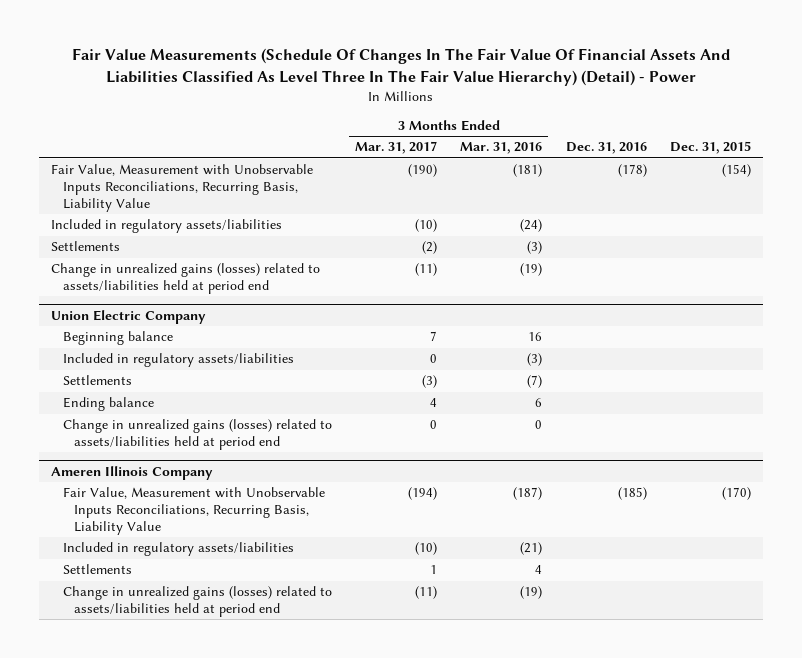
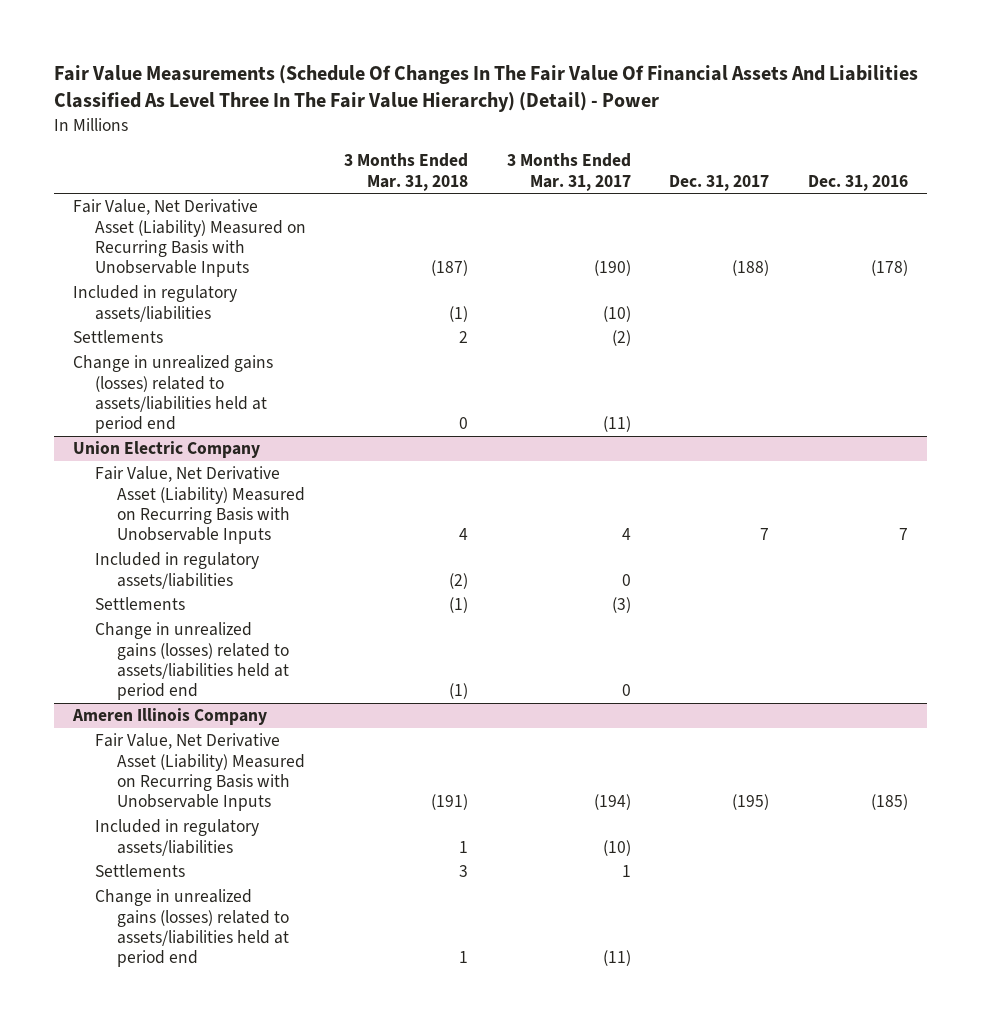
- | 3 Months Ended Mar. 31, 2017 | 3 Months Ended Mar. 31, 2016 | Dec. 31, 2016 | Dec. 31, 2015
+ | 3 Months Ended Mar. 31, 2018 | 3 Months Ended Mar. 31, 2017 | Dec. 31, 2017 | Dec. 31, 2016
- Fair Value, Measurement with Unobservable Inputs Reconciliations, Recurring Basis, Liability Value | (190) | (181) | (178) | (154)
+ Fair Value, Net Derivative Asset (Liability) Measured on Recurring Basis with Unobservable Inputs | (187) | (190) | (188) | (178)
@ Union Electric Company
- Beginning balance | 7 | 16 | |
+ Fair Value, Net Derivative Asset (Liability) Measured on Recurring Basis with Unobservable Inputs | 4 | 4 | 7 | 7
- Ending balance | 4 | 6 | |
@ Ameren Illinois Company
- Fair Value, Measurement with Unobservable Inputs Reconciliations, Recurring Basis, Liability Value | (194) | (187) | (185) | (170)
+ Fair Value, Net Derivative Asset (Liability) Measured on Recurring Basis with Unobservable Inputs | (191) | (194) | (195) | (185)

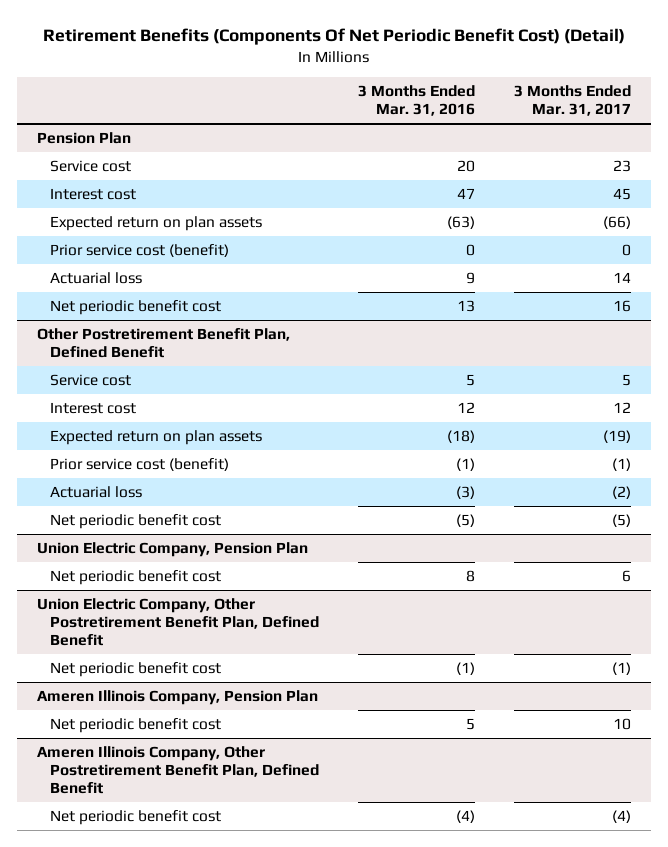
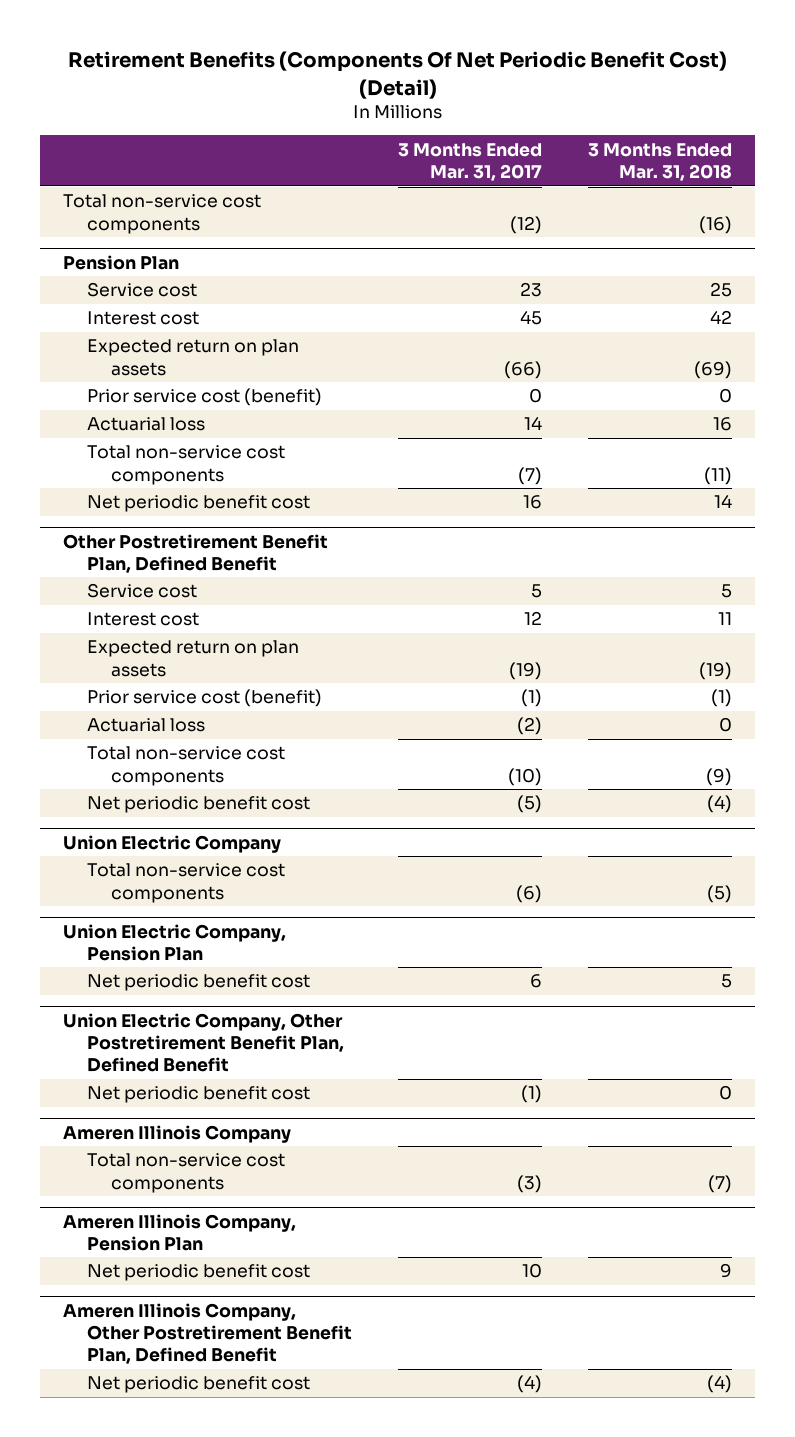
- | 3 Months Ended Mar. 31, 2016 | 3 Months Ended Mar. 31, 2017
+ | 3 Months Ended Mar. 31, 2017 | 3 Months Ended Mar. 31, 2018
+ Total non-service cost components | (12) | (16)
@ Pension Plan
+ Total non-service cost components | (7) | (11)
@ Other Postretirement Benefit Plan, Defined Benefit
+ Total non-service cost components | (10) | (9)
+ Union Electric Company
+ Total non-service cost components | (6) | (5)
+ Ameren Illinois Company
+ Total non-service cost components | (3) | (7)

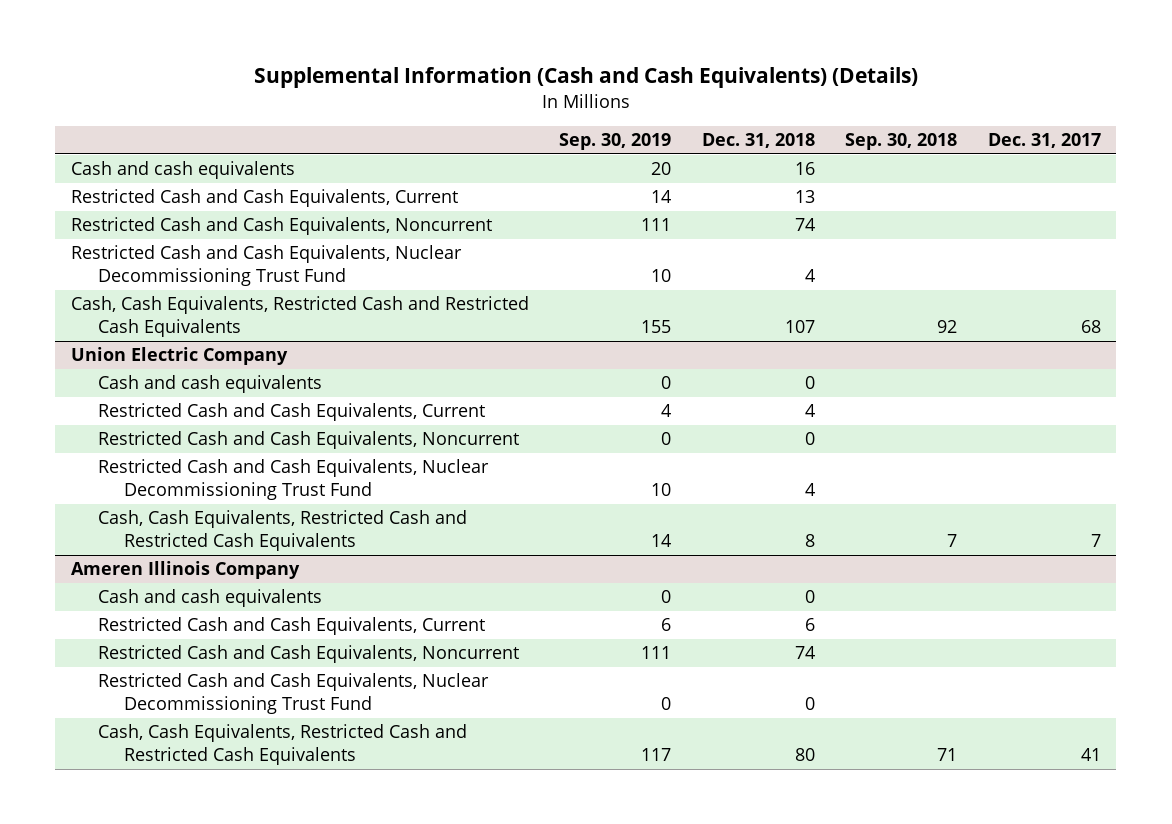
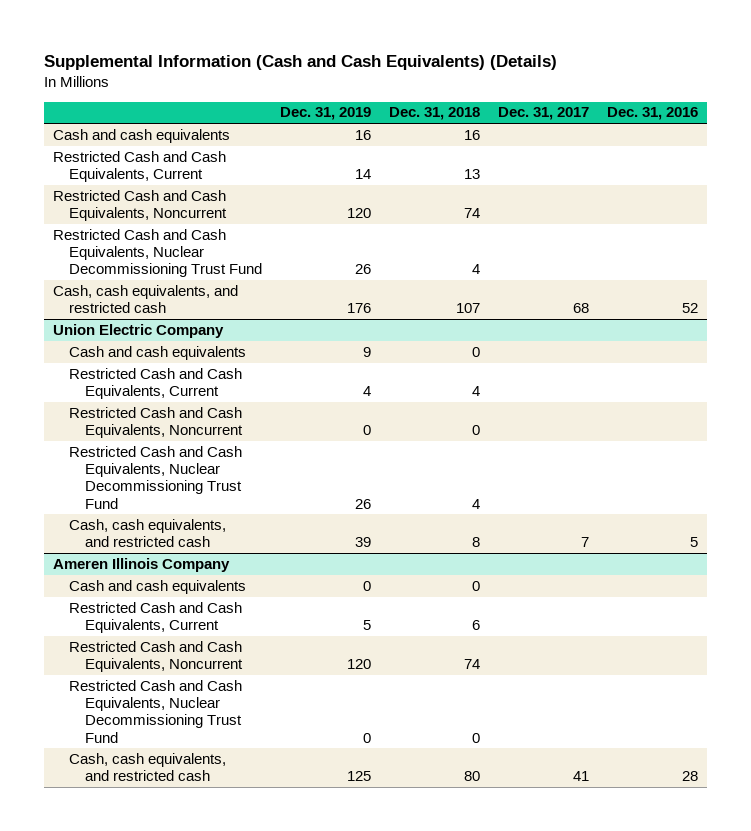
- | Sep. 30, 2019 | Dec. 31, 2018 | Sep. 30, 2018 | Dec. 31, 2017
+ | Dec. 31, 2019 | Dec. 31, 2018 | Dec. 31, 2017 | Dec. 31, 2016
- Cash, Cash Equivalents, Restricted Cash and Restricted Cash Equivalents | 155 | 107 | 92 | 68
+ Cash, cash equivalents, and restricted cash | 176 | 107 | 68 | 52
@ Union Electric Company
- Cash, Cash Equivalents, Restricted Cash and Restricted Cash Equivalents | 14 | 8 | 7 | 7
+ Cash, cash equivalents, and restricted cash | 39 | 8 | 7 | 5
@ Ameren Illinois Company
- Cash, Cash Equivalents, Restricted Cash and Restricted Cash Equivalents | 117 | 80 | 71 | 41
+ Cash, cash equivalents, and restricted cash | 125 | 80 | 41 | 28

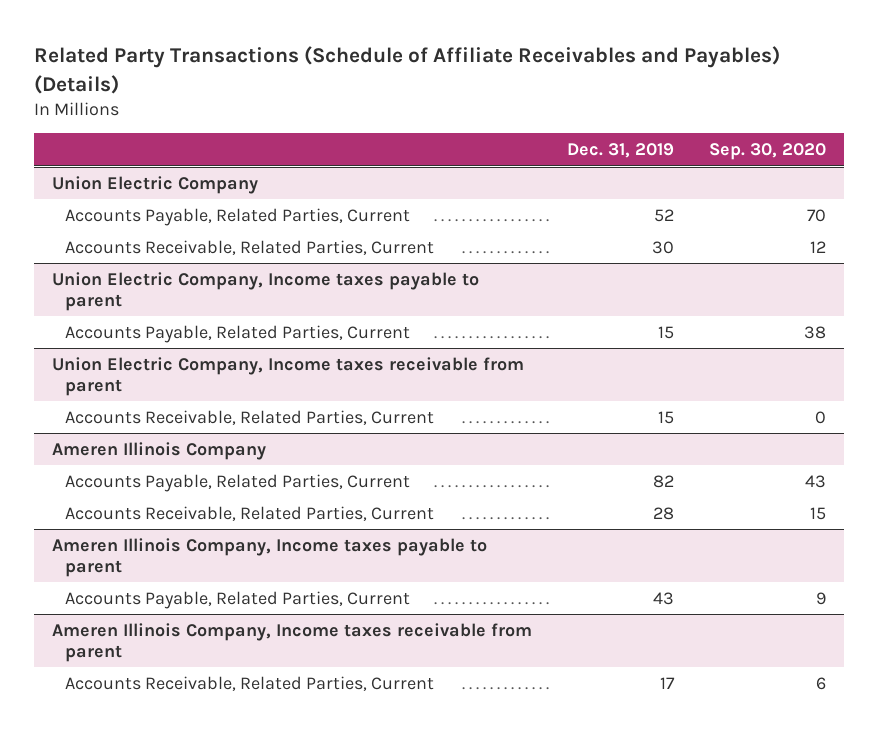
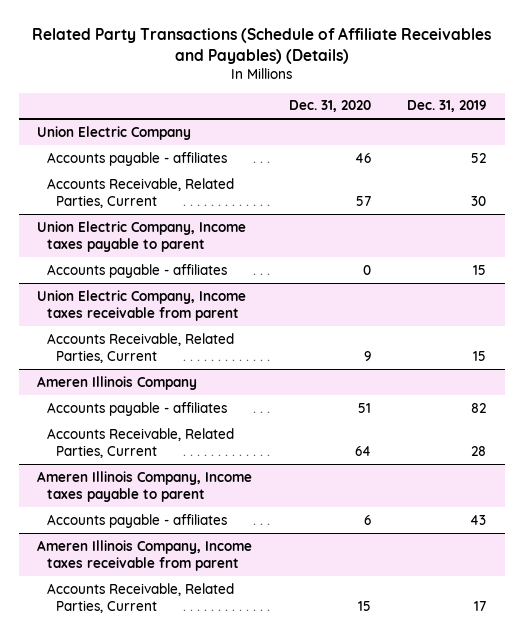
- | Dec. 31, 2019 | Sep. 30, 2020
+ | Dec. 31, 2020 | Dec. 31, 2019
@ Union Electric Company
- Accounts Payable, Related Parties, Current | 52 | 70
+ Accounts payable - affiliates | 46 | 52
@ Union Electric Company, Income taxes payable to parent
- Accounts Payable, Related Parties, Current | 15 | 38
+ Accounts payable - affiliates | 0 | 15
@ Ameren Illinois Company
- Accounts Payable, Related Parties, Current | 82 | 43
+ Accounts payable - affiliates | 51 | 82
@ Ameren Illinois Company, Income taxes payable to parent
- Accounts Payable, Related Parties, Current | 43 | 9
+ Accounts payable - affiliates | 6 | 43

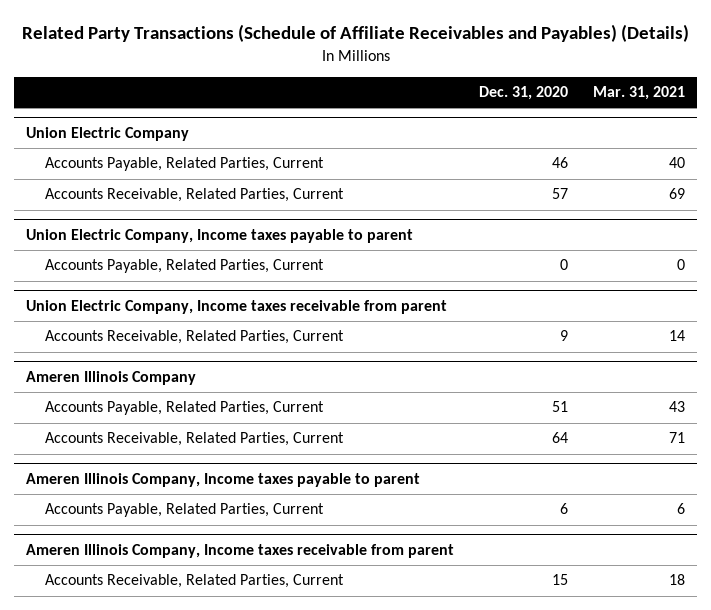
- | Dec. 31, 2020 | Dec. 31, 2019
+ | Dec. 31, 2020 | Mar. 31, 2021
@ Union Electric Company
- Accounts payable - affiliates | 46 | 52
+ Accounts Payable, Related Parties, Current | 46 | 40
@ Union Electric Company, Income taxes payable to parent
- Accounts payable - affiliates | 0 | 15
+ Accounts Payable, Related Parties, Current | 0 | 0
@ Ameren Illinois Company
- Accounts payable - affiliates | 51 | 82
+ Accounts Payable, Related Parties, Current | 51 | 43
@ Ameren Illinois Company, Income taxes payable to parent
- Accounts payable - affiliates | 6 | 43
+ Accounts Payable, Related Parties, Current | 6 | 6

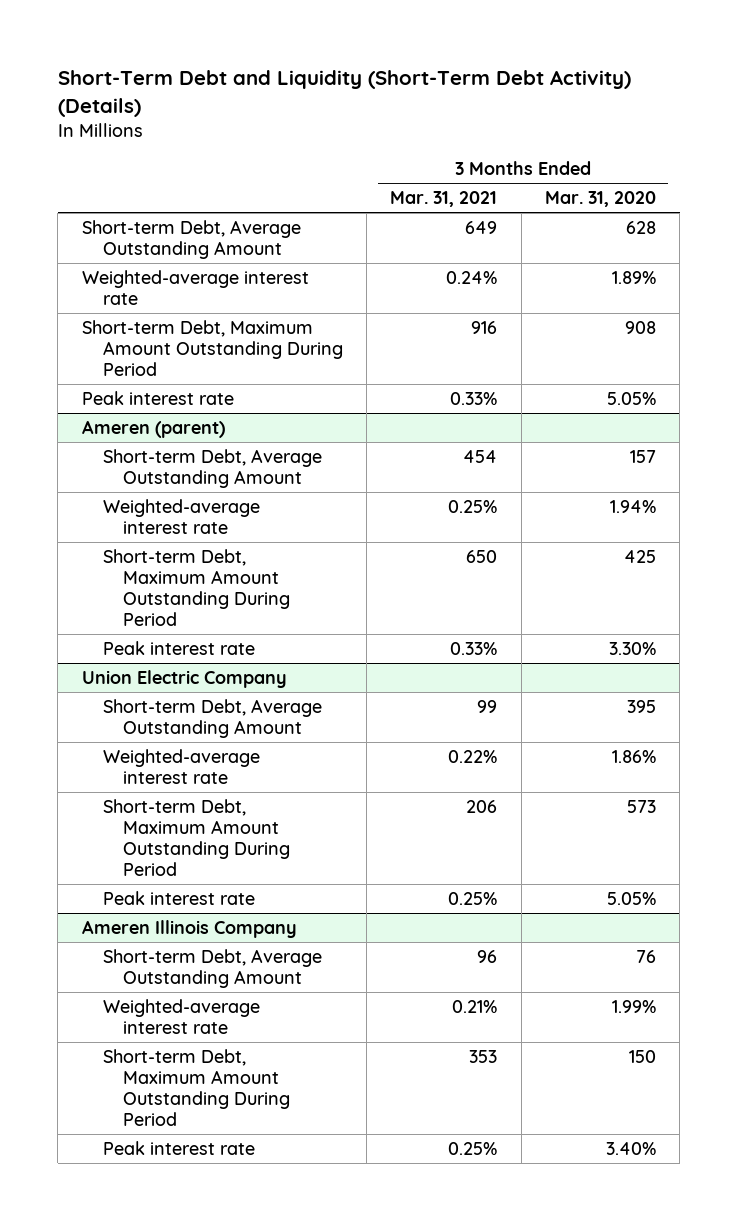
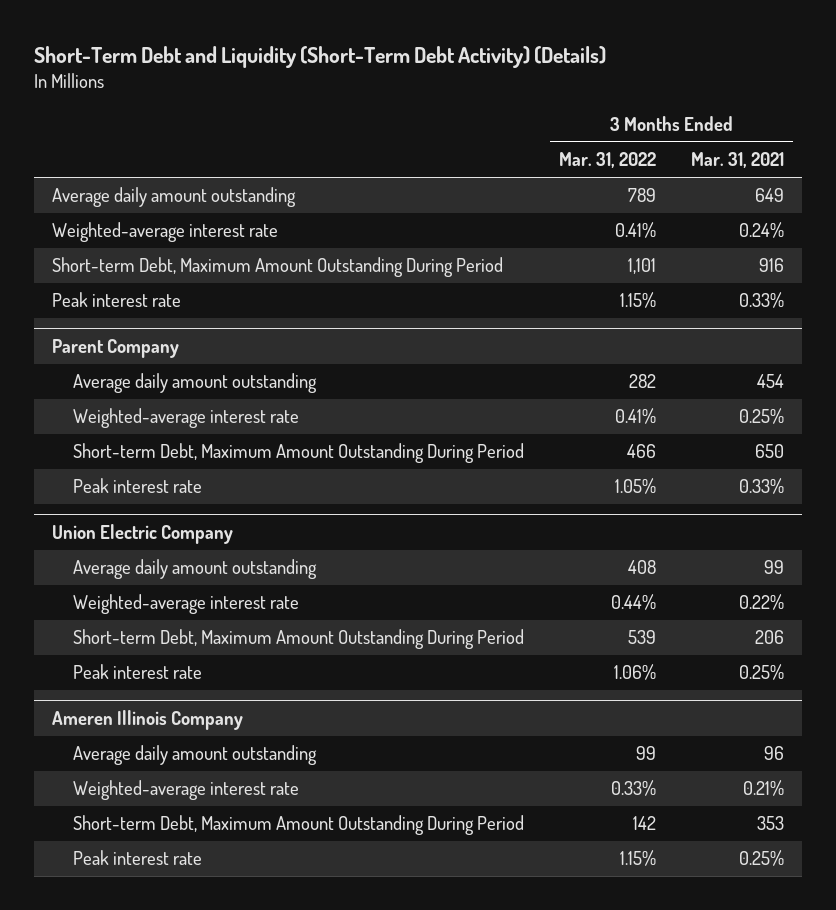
- | 3 Months Ended Mar. 31, 2021 | 3 Months Ended Mar. 31, 2020
+ | 3 Months Ended Mar. 31, 2022 | 3 Months Ended Mar. 31, 2021
- Short-term Debt, Average Outstanding Amount | 649 | 628
+ Average daily amount outstanding | 789 | 649
- Ameren (parent)
- Short-term Debt, Average Outstanding Amount | 454 | 157
+ Parent Company
+ Average daily amount outstanding | 282 | 454
@ Union Electric Company
- Short-term Debt, Average Outstanding Amount | 99 | 395
+ Average daily amount outstanding | 408 | 99
@ Ameren Illinois Company
- Short-term Debt, Average Outstanding Amount | 96 | 76
+ Average daily amount outstanding | 99 | 96

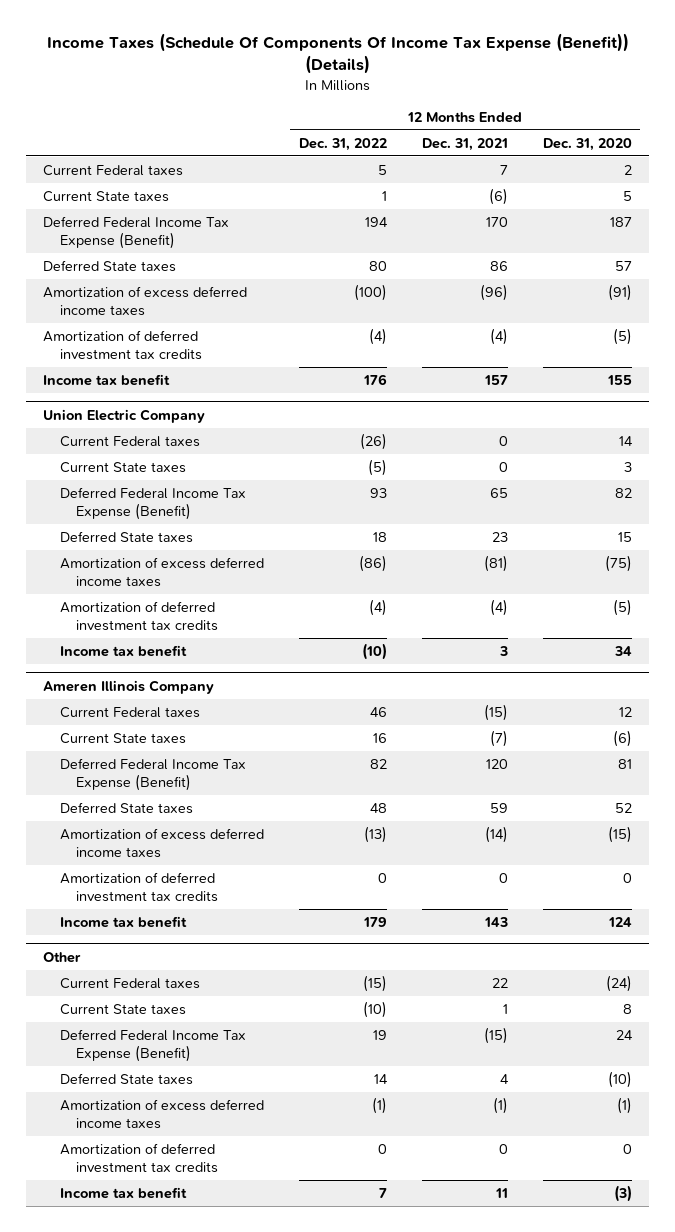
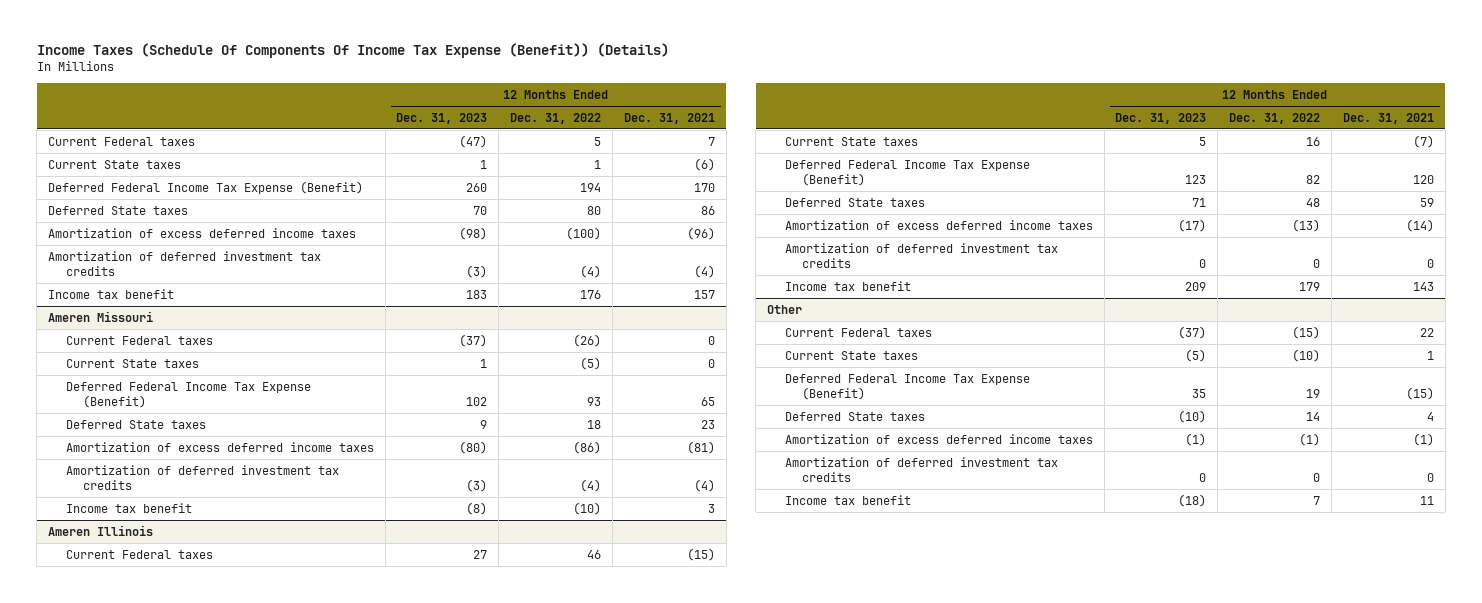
- | 12 Months Ended Dec. 31, 2022 | 12 Months Ended Dec. 31, 2021 | 12 Months Ended Dec. 31, 2020
+ | 12 Months Ended Dec. 31, 2023 | 12 Months Ended Dec. 31, 2022 | 12 Months Ended Dec. 31, 2021
- Union Electric Company
+ Ameren Missouri
- Ameren Illinois Company
+ Ameren Illinois

